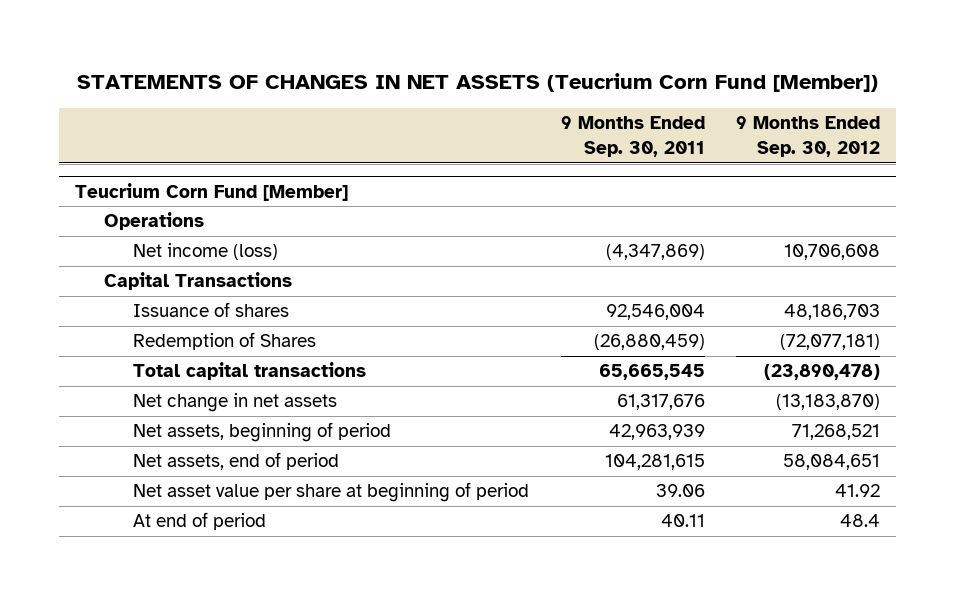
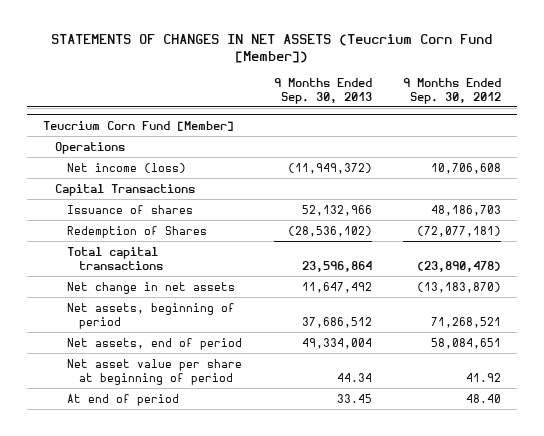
- | 9 Months Ended Sep. 30, 2011 | 9 Months Ended Sep. 30, 2012
+ | 9 Months Ended Sep. 30, 2013 | 9 Months Ended Sep. 30, 2012
@ Teucrium Corn Fund [Member]
- At end of period | 40.11 | 48.4
+ At end of period | 33.45 | 48.40

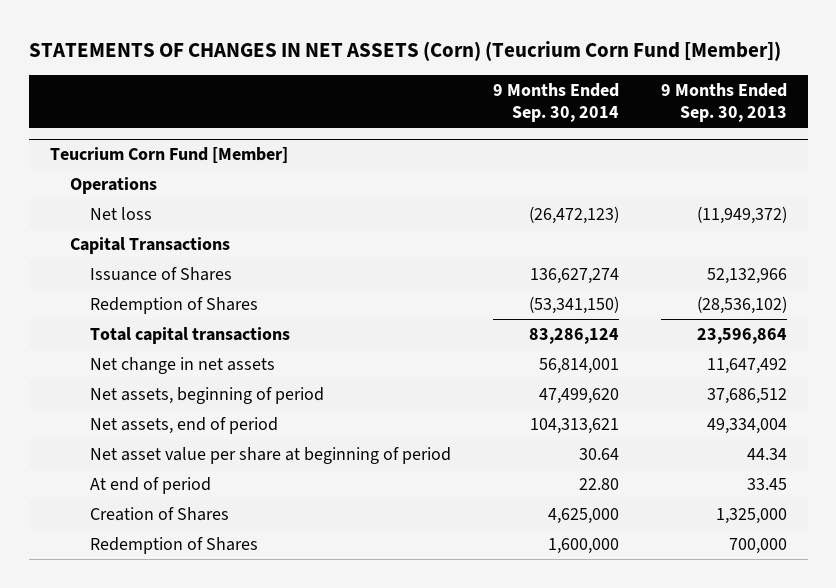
- STATEMENTS OF CHANGES IN NET ASSETS (Teucrium Corn Fund [Member])
+ STATEMENTS OF CHANGES IN NET ASSETS (Corn) (Teucrium Corn Fund [Member])
- | 9 Months Ended Sep. 30, 2013 | 9 Months Ended Sep. 30, 2012
+ | 9 Months Ended Sep. 30, 2014 | 9 Months Ended Sep. 30, 2013
@ Teucrium Corn Fund [Member]
- Net income (loss) | (11,949,372) | 10,706,608
+ Net loss | (26,472,123) | (11,949,372)
- Issuance of shares | 52,132,966 | 48,186,703
+ Issuance of Shares | 136,627,274 | 52,132,966
+ Creation of Shares | 4,625,000 | 1,325,000
+ Redemption of Shares | 1,600,000 | 700,000

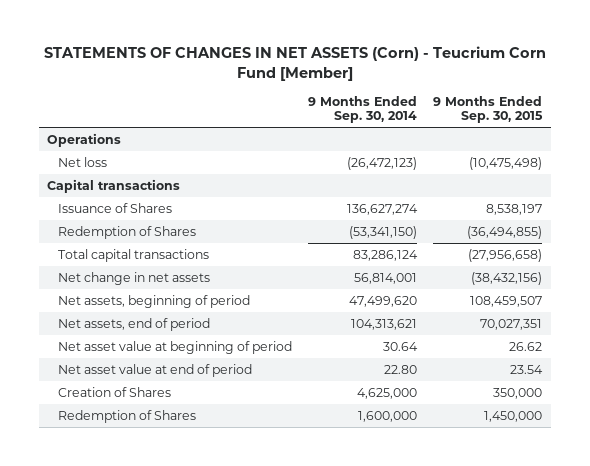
- STATEMENTS OF CHANGES IN NET ASSETS (Corn) (Teucrium Corn Fund [Member])
+ STATEMENTS OF CHANGES IN NET ASSETS (Corn) - Teucrium Corn Fund [Member]
- | 9 Months Ended Sep. 30, 2014 | 9 Months Ended Sep. 30, 2013
+ | 9 Months Ended Sep. 30, 2014 | 9 Months Ended Sep. 30, 2015
- Teucrium Corn Fund [Member]
- Capital Transactions
+ Capital transactions
- Net asset value per share at beginning of period | 30.64 | 44.34
- At end of period | 22.80 | 33.45
+ Net asset value at beginning of period | 30.64 | 26.62
+ Net asset value at end of period | 22.80 | 23.54

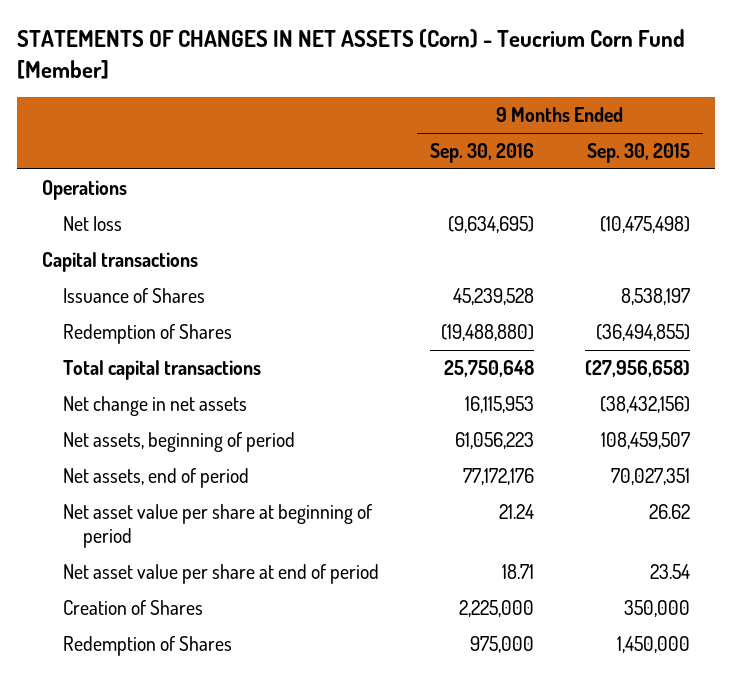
- | 9 Months Ended Sep. 30, 2014 | 9 Months Ended Sep. 30, 2015
+ | 9 Months Ended Sep. 30, 2016 | 9 Months Ended Sep. 30, 2015
- Net asset value at beginning of period | 30.64 | 26.62
- Net asset value at end of period | 22.80 | 23.54
+ Net asset value per share at beginning of period | 21.24 | 26.62
+ Net asset value per share at end of period | 18.71 | 23.54

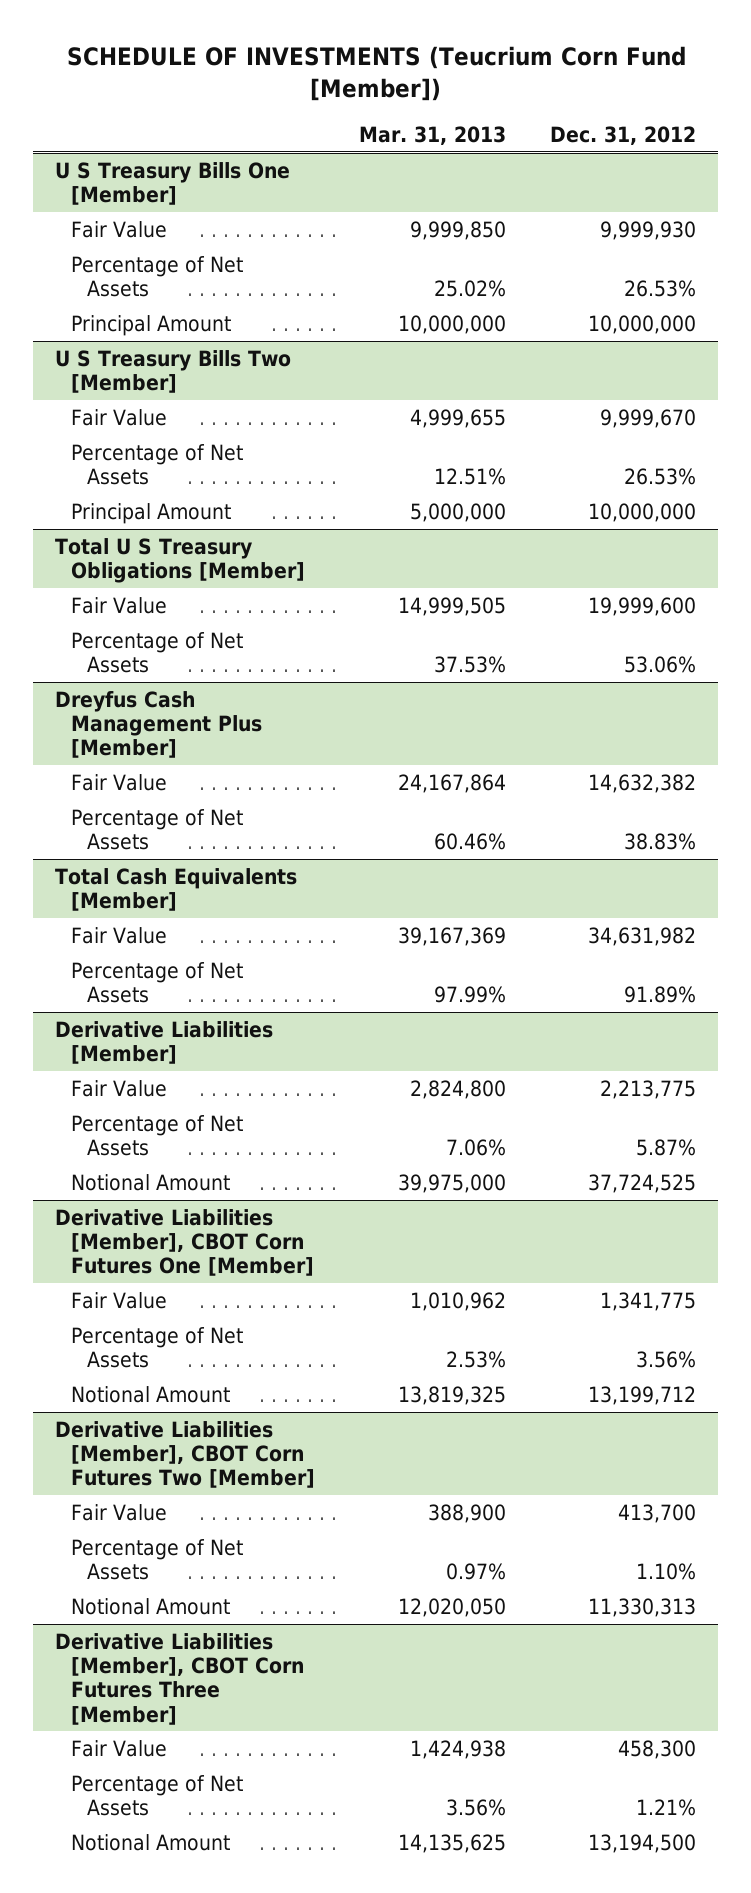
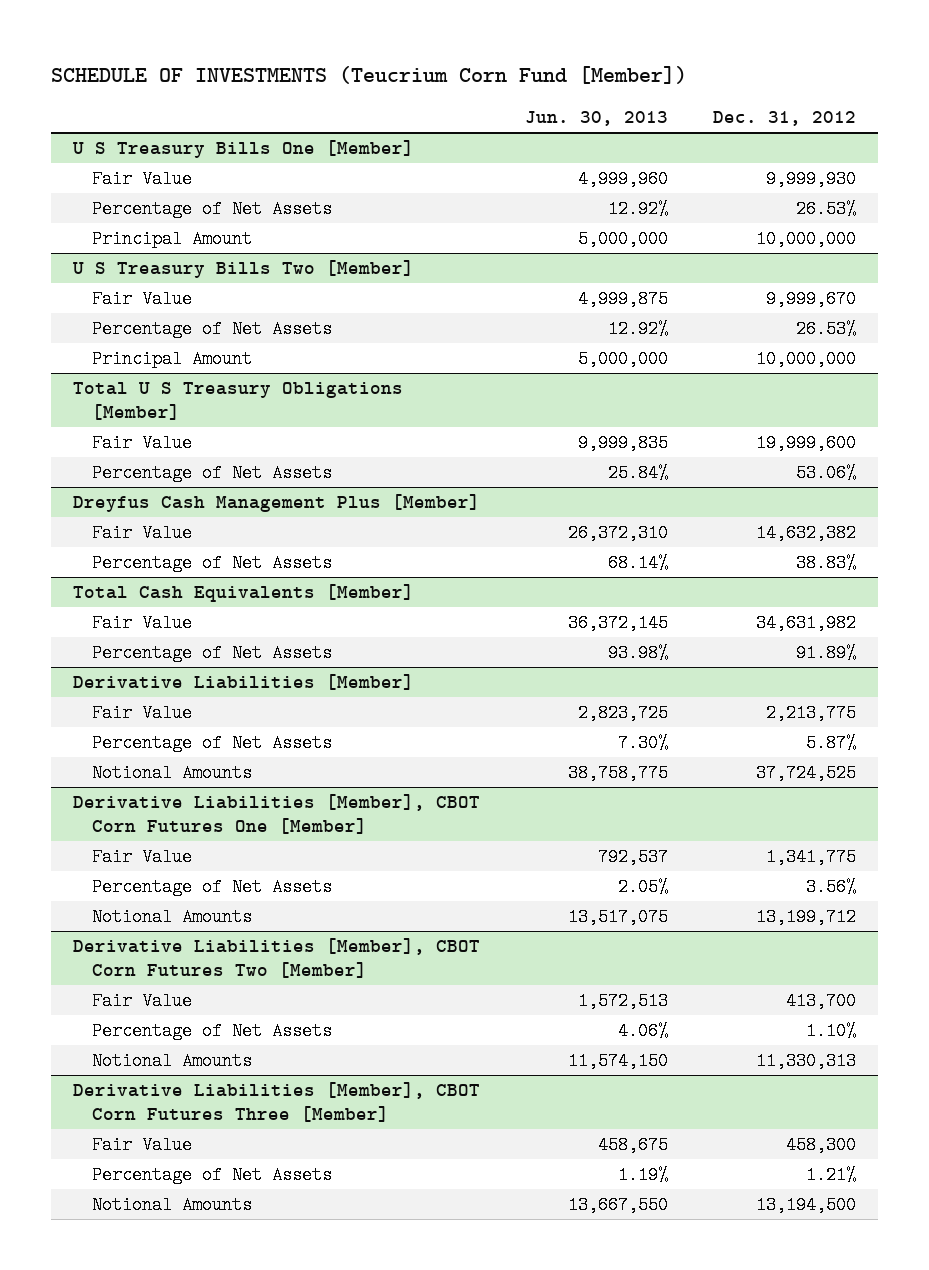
- | Mar. 31, 2013 | Dec. 31, 2012
+ | Jun. 30, 2013 | Dec. 31, 2012
@ Derivative Liabilities [Member]
- Notional Amount | 39,975,000 | 37,724,525
+ Notional Amounts | 38,758,775 | 37,724,525
@ Derivative Liabilities [Member], CBOT Corn Futures One [Member]
- Notional Amount | 13,819,325 | 13,199,712
+ Notional Amounts | 13,517,075 | 13,199,712
@ Derivative Liabilities [Member], CBOT Corn Futures Two [Member]
- Notional Amount | 12,020,050 | 11,330,313
+ Notional Amounts | 11,574,150 | 11,330,313
@ Derivative Liabilities [Member], CBOT Corn Futures Three [Member]
- Notional Amount | 14,135,625 | 13,194,500
+ Notional Amounts | 13,667,550 | 13,194,500

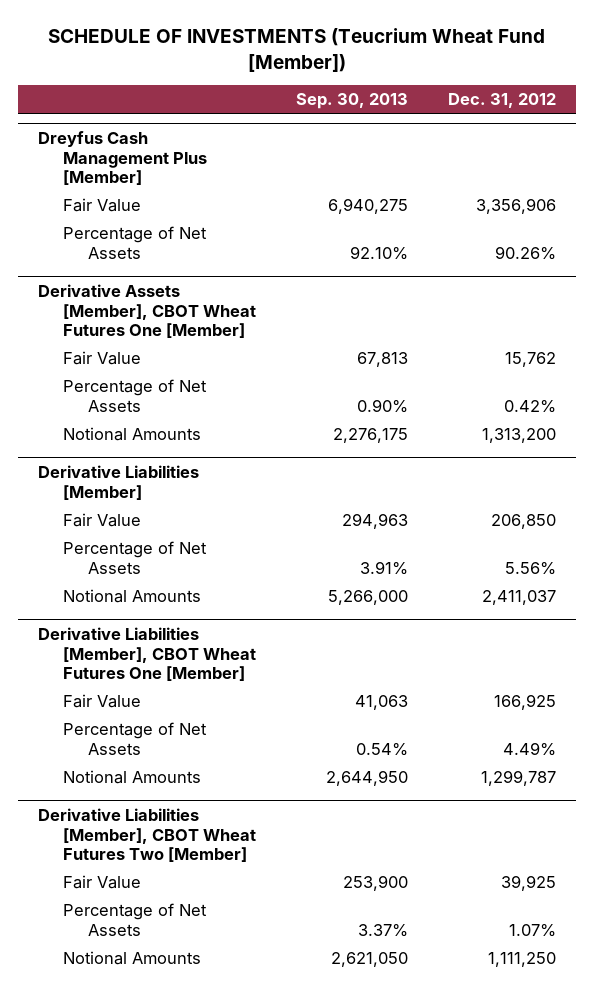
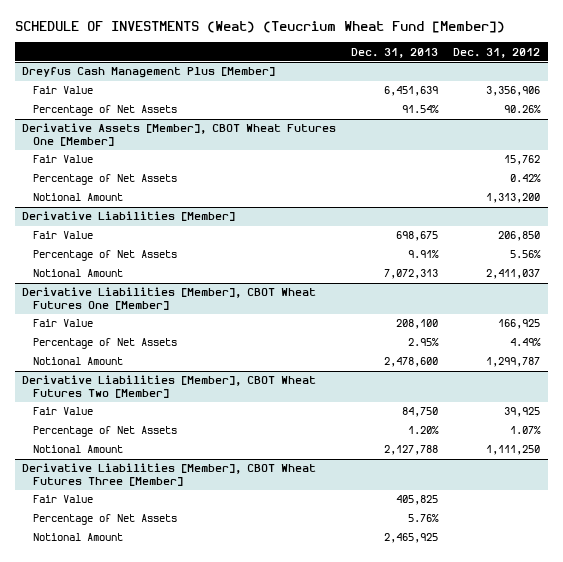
- SCHEDULE OF INVESTMENTS (Teucrium Wheat Fund [Member])
+ SCHEDULE OF INVESTMENTS (Weat) (Teucrium Wheat Fund [Member])
- | Sep. 30, 2013 | Dec. 31, 2012
+ | Dec. 31, 2013 | Dec. 31, 2012
@ Derivative Assets [Member], CBOT Wheat Futures One [Member]
- Notional Amounts | 2,276,175 | 1,313,200
+ Notional Amount | | 1,313,200
@ Derivative Liabilities [Member]
- Notional Amounts | 5,266,000 | 2,411,037
+ Notional Amount | 7,072,313 | 2,411,037
@ Derivative Liabilities [Member], CBOT Wheat Futures One [Member]
- Notional Amounts | 2,644,950 | 1,299,787
+ Notional Amount | 2,478,600 | 1,299,787
@ Derivative Liabilities [Member], CBOT Wheat Futures Two [Member]
- Notional Amounts | 2,621,050 | 1,111,250
+ Notional Amount | 2,127,788 | 1,111,250
+ Derivative Liabilities [Member], CBOT Wheat Futures Three [Member]
+ Fair Value | 405,825 |
+ Percentage of Net Assets | 5.76% |
+ Notional Amount | 2,465,925 |

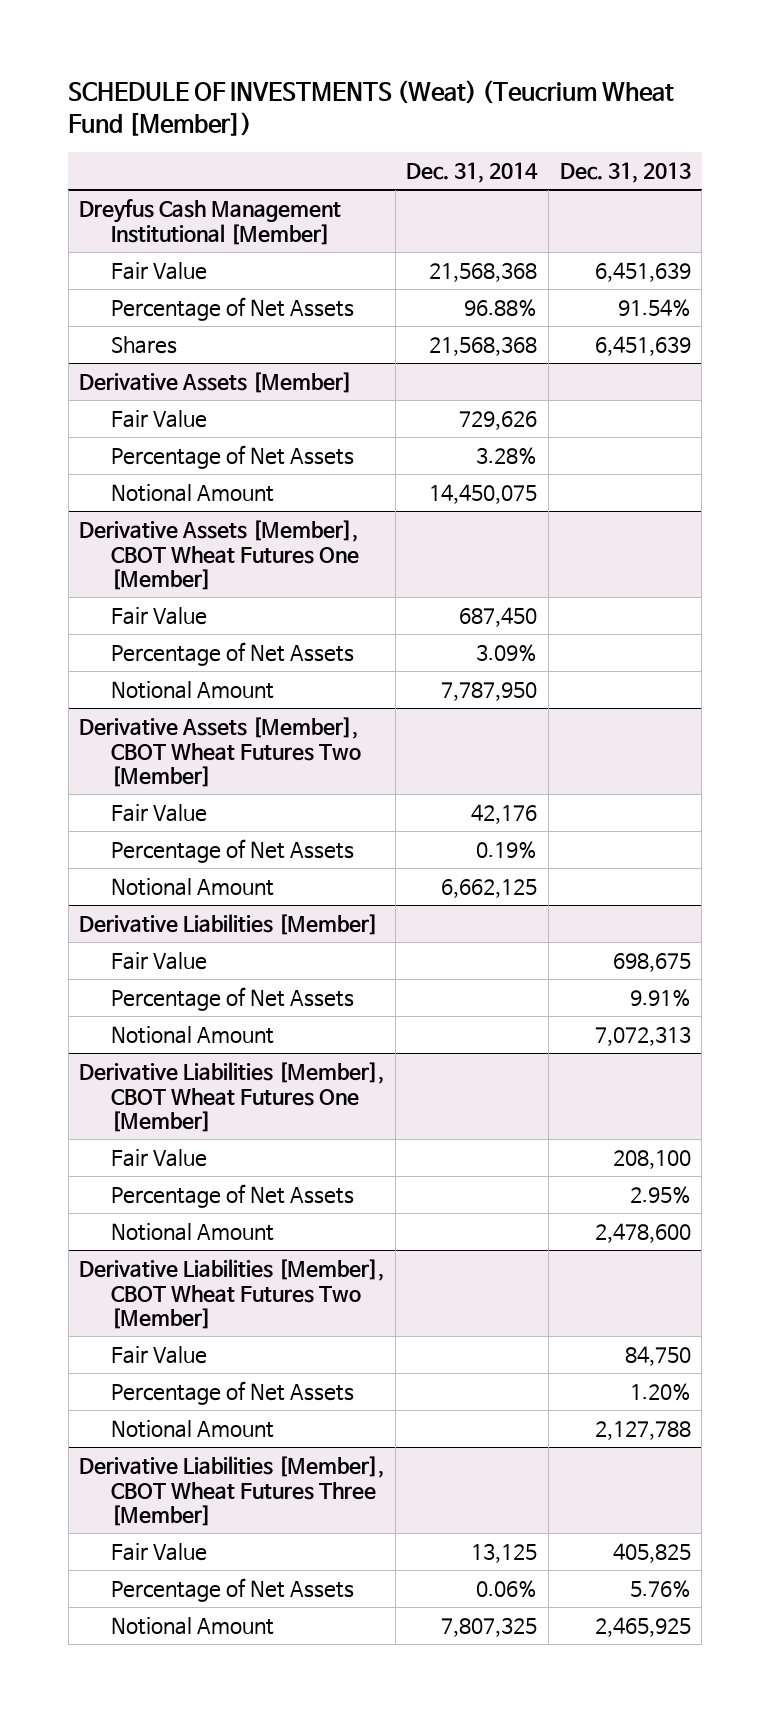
- | Dec. 31, 2013 | Dec. 31, 2012
+ | Dec. 31, 2014 | Dec. 31, 2013
- Dreyfus Cash Management Plus [Member]
+ Dreyfus Cash Management Institutional [Member]
+ Shares | 21,568,368 | 6,451,639
+ Derivative Assets [Member]
+ Fair Value | 729,626 |
+ Percentage of Net Assets | 3.28% |
+ Notional Amount | 14,450,075 |
+ Derivative Assets [Member], CBOT Wheat Futures Two [Member]
+ Fair Value | 42,176 |
+ Percentage of Net Assets | 0.19% |
+ Notional Amount | 6,662,125 |

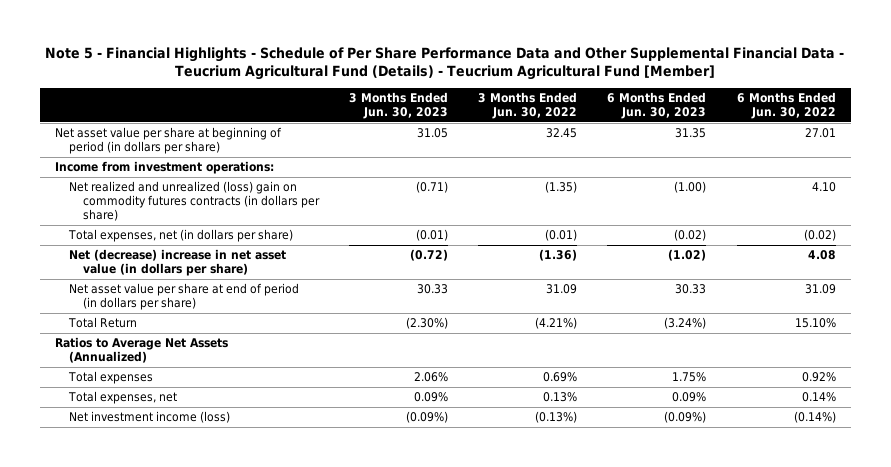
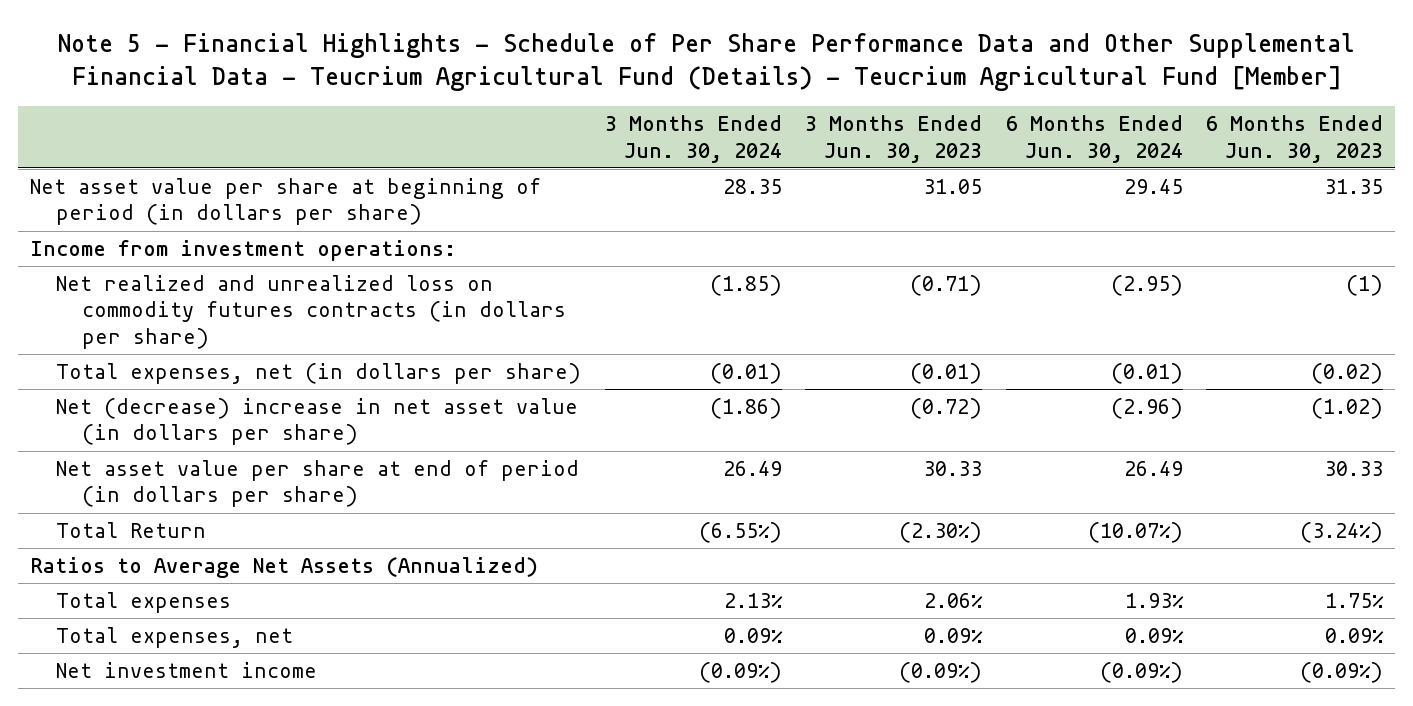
- | 3 Months Ended Jun. 30, 2023 | 3 Months Ended Jun. 30, 2022 | 6 Months Ended Jun. 30, 2023 | 6 Months Ended Jun. 30, 2022
+ | 3 Months Ended Jun. 30, 2024 | 3 Months Ended Jun. 30, 2023 | 6 Months Ended Jun. 30, 2024 | 6 Months Ended Jun. 30, 2023
- Net realized and unrealized (loss) gain on commodity futures contracts (in dollars per share) | (0.71) | (1.35) | (1.00) | 4.10
+ Net realized and unrealized loss on commodity futures contracts (in dollars per share) | (1.85) | (0.71) | (2.95) | (1)
- Net investment income (loss) | (0.09%) | (0.13%) | (0.09%) | (0.14%)
+ Net investment income | (0.09%) | (0.09%) | (0.09%) | (0.09%)

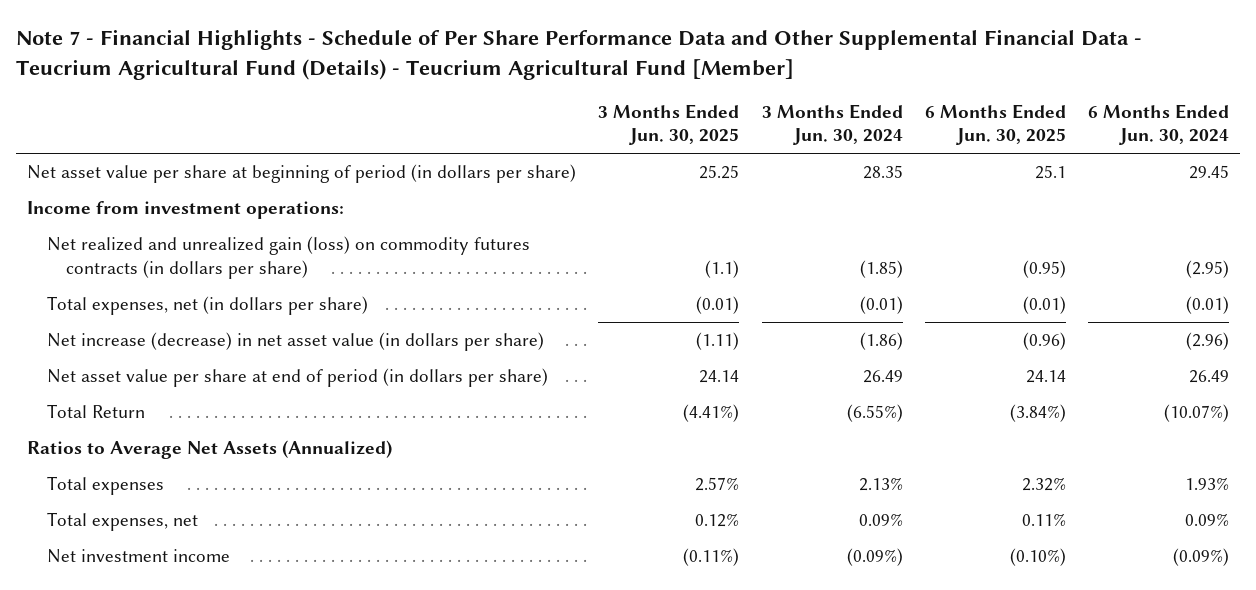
- Note 5 - Financial Highlights - Schedule of Per Share Performance Data and Other Supplemental Financial Data - Teucrium Agricultural Fund (Details) - Teucrium Agricultural Fund [Member]
+ Note 7 - Financial Highlights - Schedule of Per Share Performance Data and Other Supplemental Financial Data - Teucrium Agricultural Fund (Details) - Teucrium Agricultural Fund [Member]
- | 3 Months Ended Jun. 30, 2024 | 3 Months Ended Jun. 30, 2023 | 6 Months Ended Jun. 30, 2024 | 6 Months Ended Jun. 30, 2023
+ | 3 Months Ended Jun. 30, 2025 | 3 Months Ended Jun. 30, 2024 | 6 Months Ended Jun. 30, 2025 | 6 Months Ended Jun. 30, 2024
- Net realized and unrealized loss on commodity futures contracts (in dollars per share) | (1.85) | (0.71) | (2.95) | (1)
+ Net realized and unrealized gain (loss) on commodity futures contracts (in dollars per share) | (1.1) | (1.85) | (0.95) | (2.95)
- Net (decrease) increase in net asset value (in dollars per share) | (1.86) | (0.72) | (2.96) | (1.02)
+ Net increase (decrease) in net asset value (in dollars per share) | (1.11) | (1.86) | (0.96) | (2.96)

